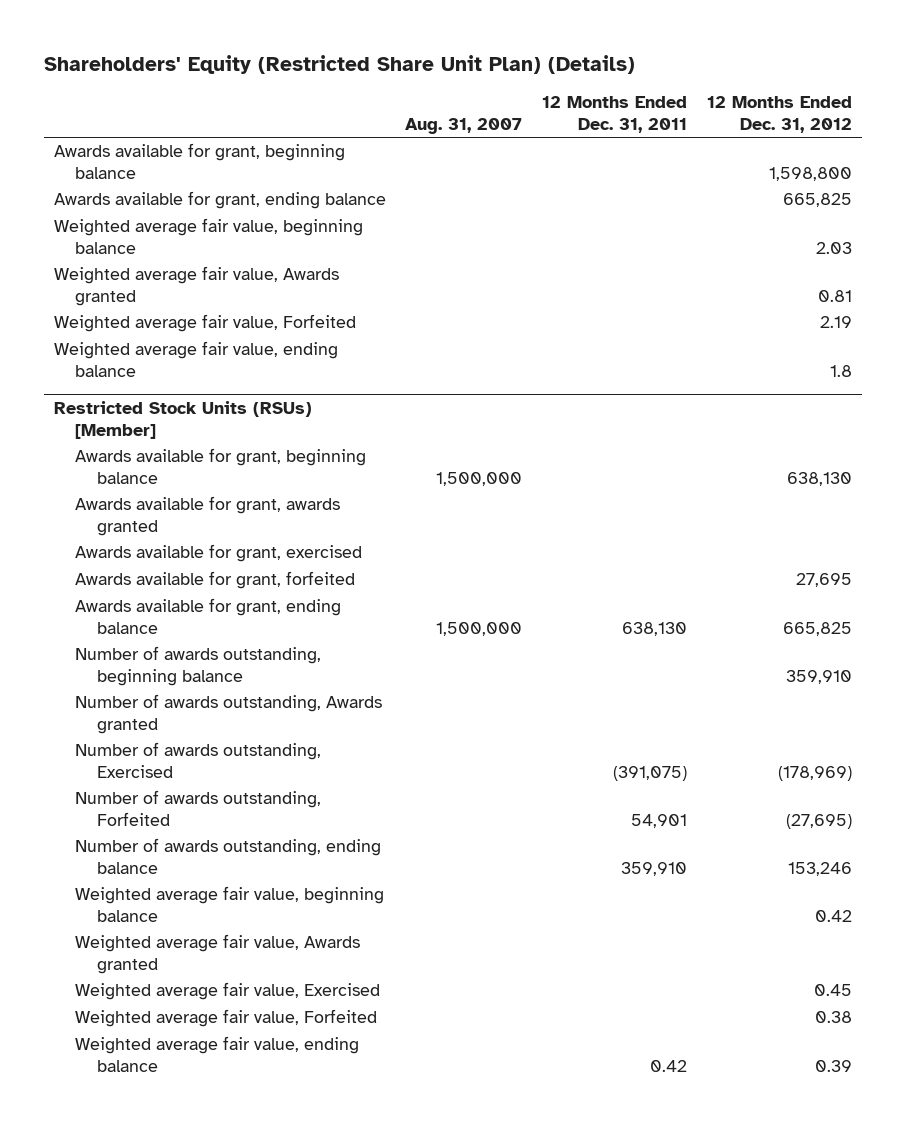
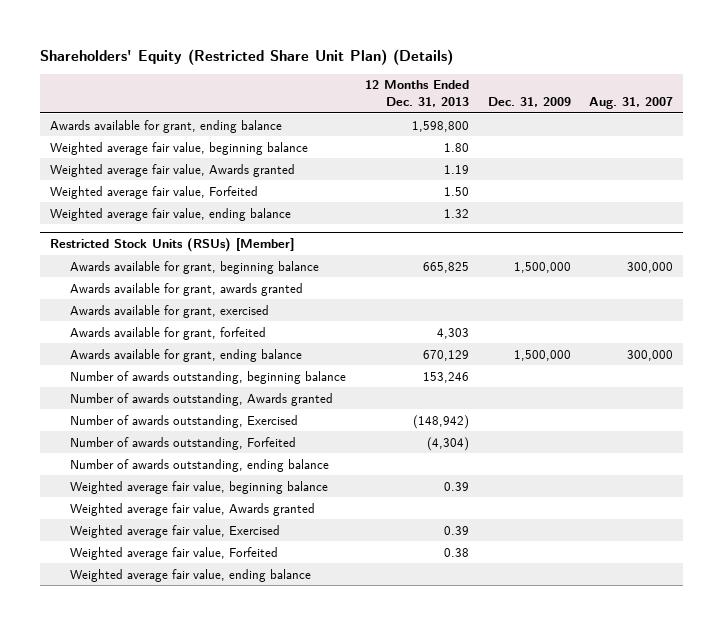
- | Aug. 31, 2007 | 12 Months Ended Dec. 31, 2011 | 12 Months Ended Dec. 31, 2012
+ | 12 Months Ended Dec. 31, 2013 | Dec. 31, 2009 | Aug. 31, 2007
- Awards available for grant, beginning balance | | | 1,598,800
@ Restricted Stock Units (RSUs) [Member]
- Awards available for grant, beginning balance | 1,500,000 | | 638,130
+ Awards available for grant, beginning balance | 665,825 | 1,500,000 | 300,000
- Awards available for grant, ending balance | 1,500,000 | 638,130 | 665,825
+ Awards available for grant, ending balance | 670,129 | 1,500,000 | 300,000

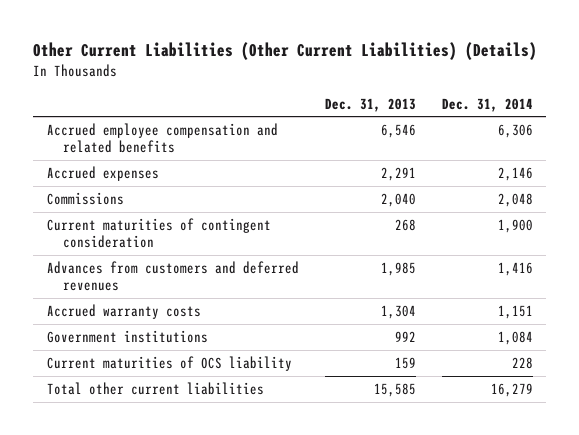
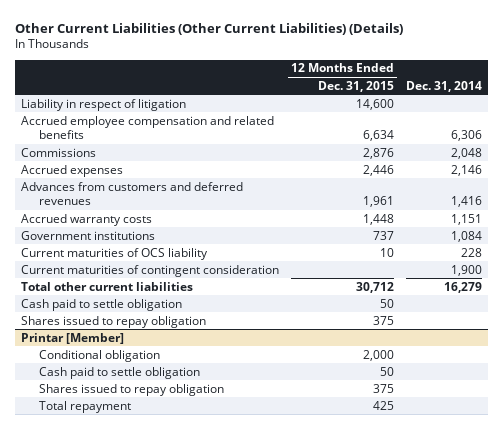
- | Dec. 31, 2013 | Dec. 31, 2014
+ | 12 Months Ended Dec. 31, 2015 | Dec. 31, 2014
+ Liability in respect of litigation | 14,600 |
moved down: Accrued expenses | 2,446 | 2,146
moved down: Current maturities of contingent consideration | | 1,900
+ Cash paid to settle obligation | 50 |
+ Shares issued to repay obligation | 375 |
+ Printar [Member]
+ Conditional obligation | 2,000 |
+ Cash paid to settle obligation | 50 |
+ Shares issued to repay obligation | 375 |
+ Total repayment | 425 |

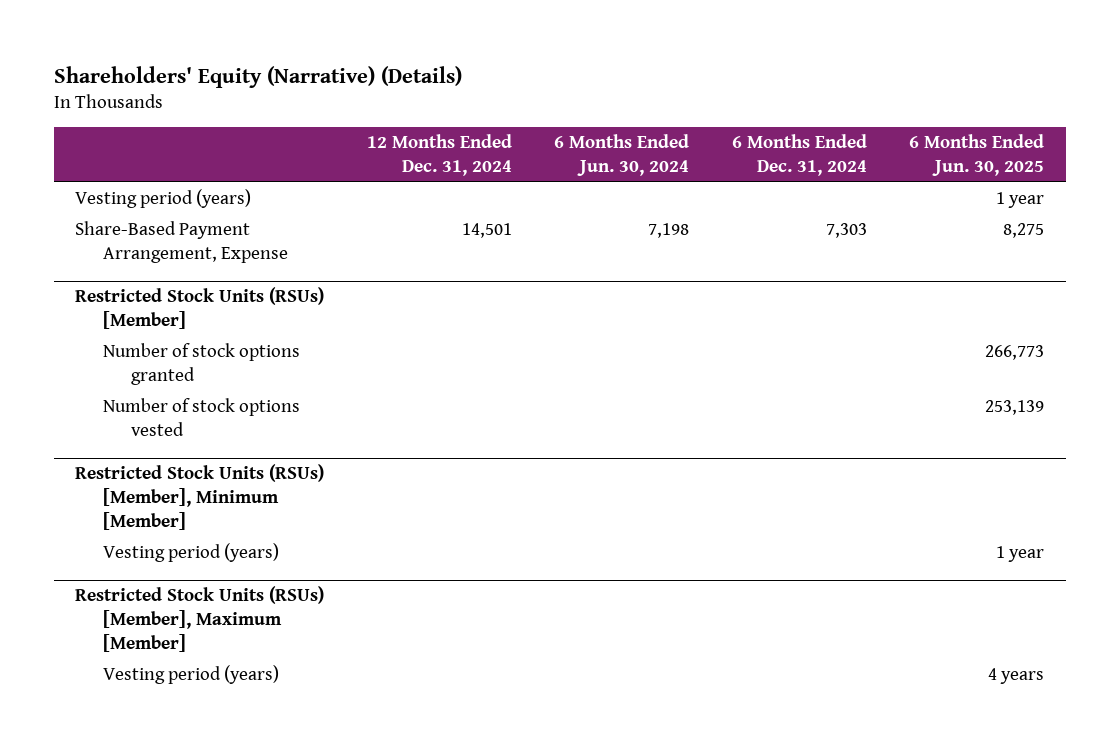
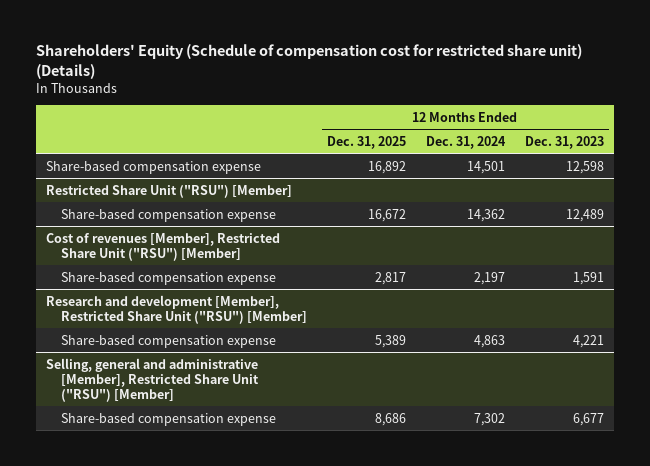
- Shareholders' Equity (Narrative) (Details)
+ Shareholders' Equity (Schedule of compensation cost for restricted share unit) (Details)
- | 12 Months Ended Dec. 31, 2024 | 6 Months Ended Jun. 30, 2024 | 6 Months Ended Dec. 31, 2024 | 6 Months Ended Jun. 30, 2025
+ | 12 Months Ended Dec. 31, 2025 | 12 Months Ended Dec. 31, 2024 | 12 Months Ended Dec. 31, 2023
- Vesting period (years) | | | | 1 year
- Share-Based Payment Arrangement, Expense | 14,501 | 7,198 | 7,303 | 8,275
- Restricted Stock Units (RSUs) [Member]
- Number of stock options granted | | | | 266,773
- Number of stock options vested | | | | 253,139
- Restricted Stock Units (RSUs) [Member], Minimum [Member]
- Vesting period (years) | | | | 1 year
- Restricted Stock Units (RSUs) [Member], Maximum [Member]
- Vesting period (years) | | | | 4 years
+ Share-based compensation expense | 16,892 | 14,501 | 12,598
+ Restricted Share Unit ("RSU") [Member]
+ Share-based compensation expense | 16,672 | 14,362 | 12,489
+ Cost of revenues [Member], Restricted Share Unit ("RSU") [Member]
+ Share-based compensation expense | 2,817 | 2,197 | 1,591
+ Research and development [Member], Restricted Share Unit ("RSU") [Member]
+ Share-based compensation expense | 5,389 | 4,863 | 4,221
+ Selling, general and administrative [Member], Restricted Share Unit ("RSU") [Member]
+ Share-based compensation expense | 8,686 | 7,302 | 6,677

